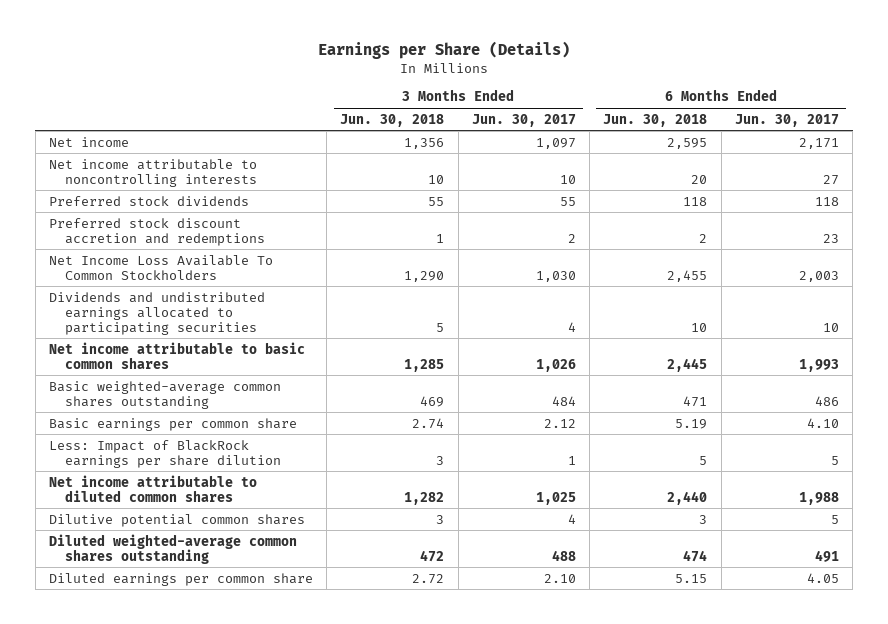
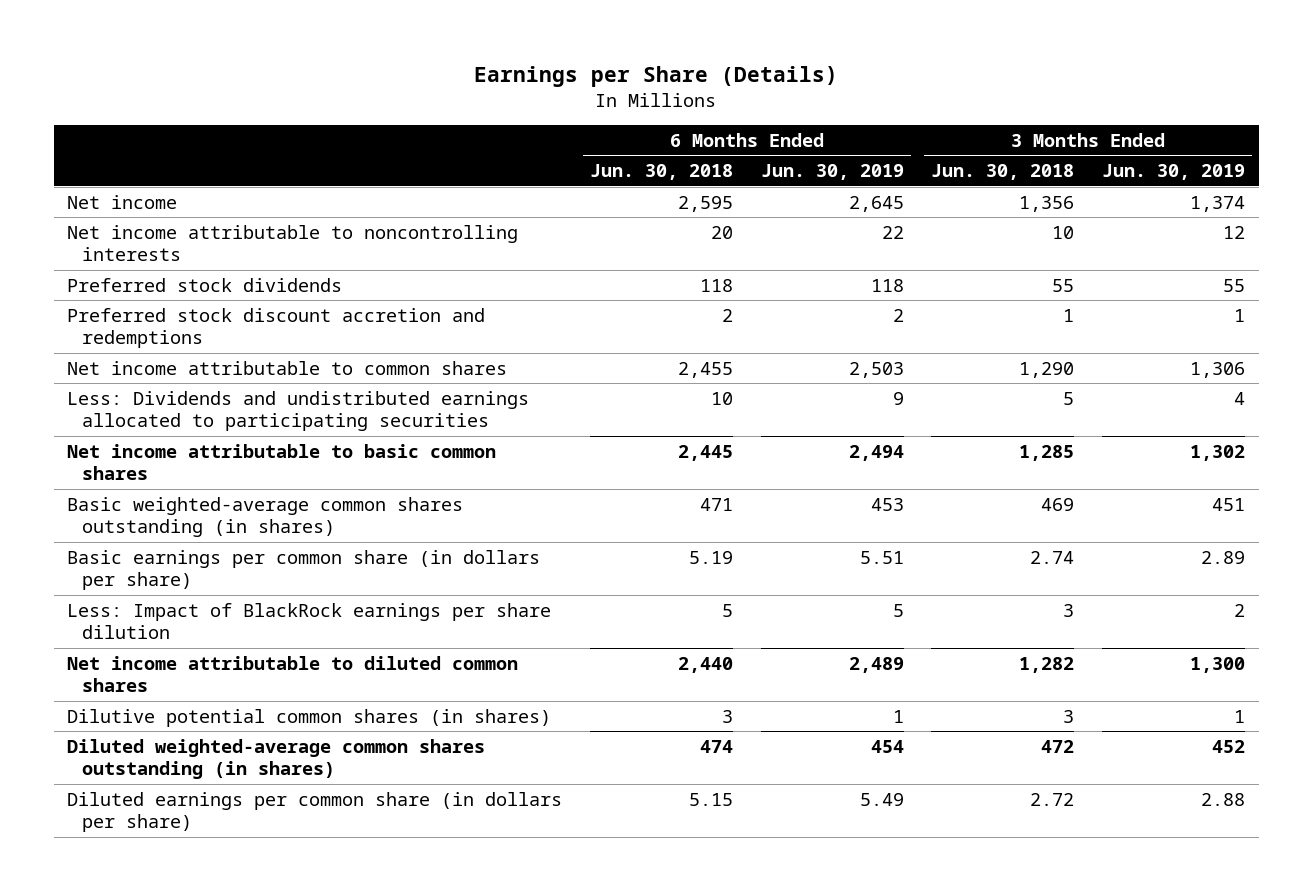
- | 3 Months Ended Jun. 30, 2018 | 3 Months Ended Jun. 30, 2017 | 6 Months Ended Jun. 30, 2018 | 6 Months Ended Jun. 30, 2017
+ | 6 Months Ended Jun. 30, 2018 | 6 Months Ended Jun. 30, 2019 | 3 Months Ended Jun. 30, 2018 | 3 Months Ended Jun. 30, 2019
- Net Income Loss Available To Common Stockholders | 1,290 | 1,030 | 2,455 | 2,003
- Dividends and undistributed earnings allocated to participating securities | 5 | 4 | 10 | 10
+ Net income attributable to common shares | 2,455 | 2,503 | 1,290 | 1,306
+ Less: Dividends and undistributed earnings allocated to participating securities | 10 | 9 | 5 | 4
- Basic weighted-average common shares outstanding | 469 | 484 | 471 | 486
- Basic earnings per common share | 2.74 | 2.12 | 5.19 | 4.10
+ Basic weighted-average common shares outstanding (in shares) | 471 | 453 | 469 | 451
+ Basic earnings per common share (in dollars per share) | 5.19 | 5.51 | 2.74 | 2.89
- Dilutive potential common shares | 3 | 4 | 3 | 5
- Diluted weighted-average common shares outstanding | 472 | 488 | 474 | 491
- Diluted earnings per common share | 2.72 | 2.10 | 5.15 | 4.05
+ Dilutive potential common shares (in shares) | 3 | 1 | 3 | 1
+ Diluted weighted-average common shares outstanding (in shares) | 474 | 454 | 472 | 452
+ Diluted earnings per common share (in dollars per share) | 5.15 | 5.49 | 2.72 | 2.88

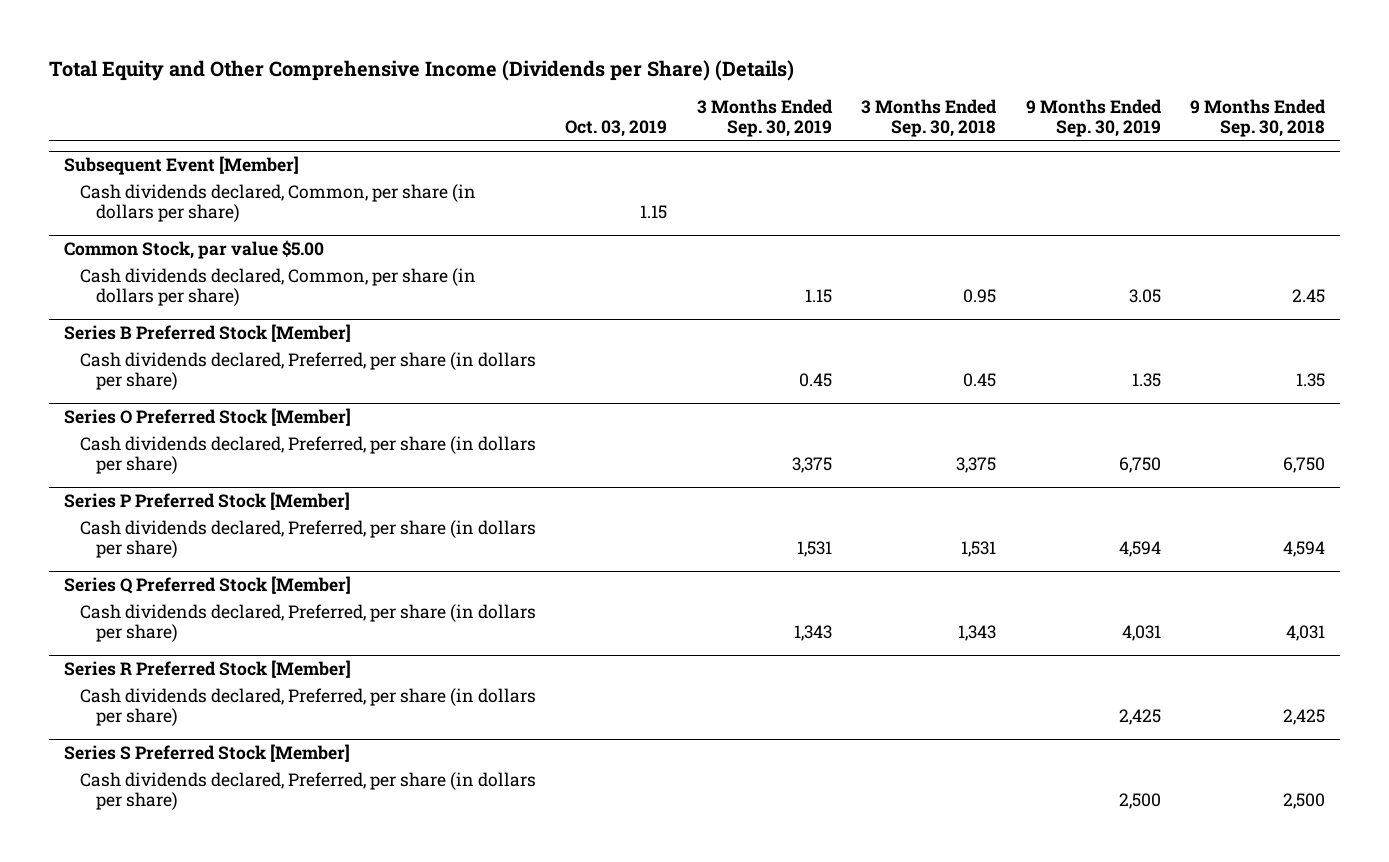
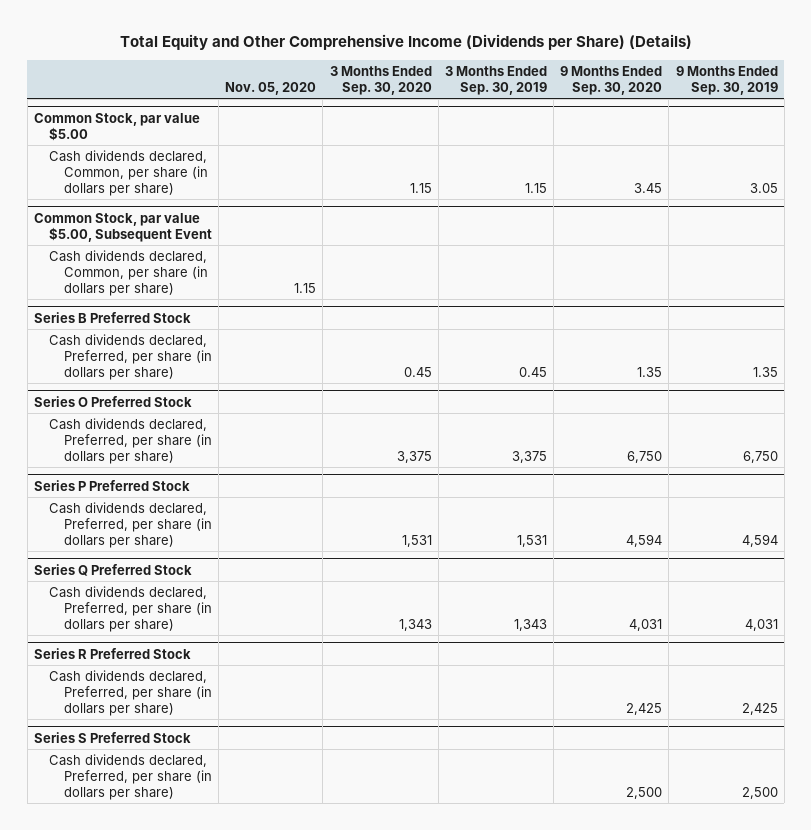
- | Oct. 03, 2019 | 3 Months Ended Sep. 30, 2019 | 3 Months Ended Sep. 30, 2018 | 9 Months Ended Sep. 30, 2019 | 9 Months Ended Sep. 30, 2018
+ | Nov. 05, 2020 | 3 Months Ended Sep. 30, 2020 | 3 Months Ended Sep. 30, 2019 | 9 Months Ended Sep. 30, 2020 | 9 Months Ended Sep. 30, 2019
- Subsequent Event [Member]
- Cash dividends declared, Common, per share (in dollars per share) | 1.15 | | | |
- Series B Preferred Stock [Member]
+ Common Stock, par value $5.00, Subsequent Event
+ Cash dividends declared, Common, per share (in dollars per share) | 1.15 | | | |
+ Series B Preferred Stock
- Series O Preferred Stock [Member]
+ Series O Preferred Stock
- Series P Preferred Stock [Member]
+ Series P Preferred Stock
- Series Q Preferred Stock [Member]
+ Series Q Preferred Stock
- Series R Preferred Stock [Member]
+ Series R Preferred Stock
- Series S Preferred Stock [Member]
+ Series S Preferred Stock

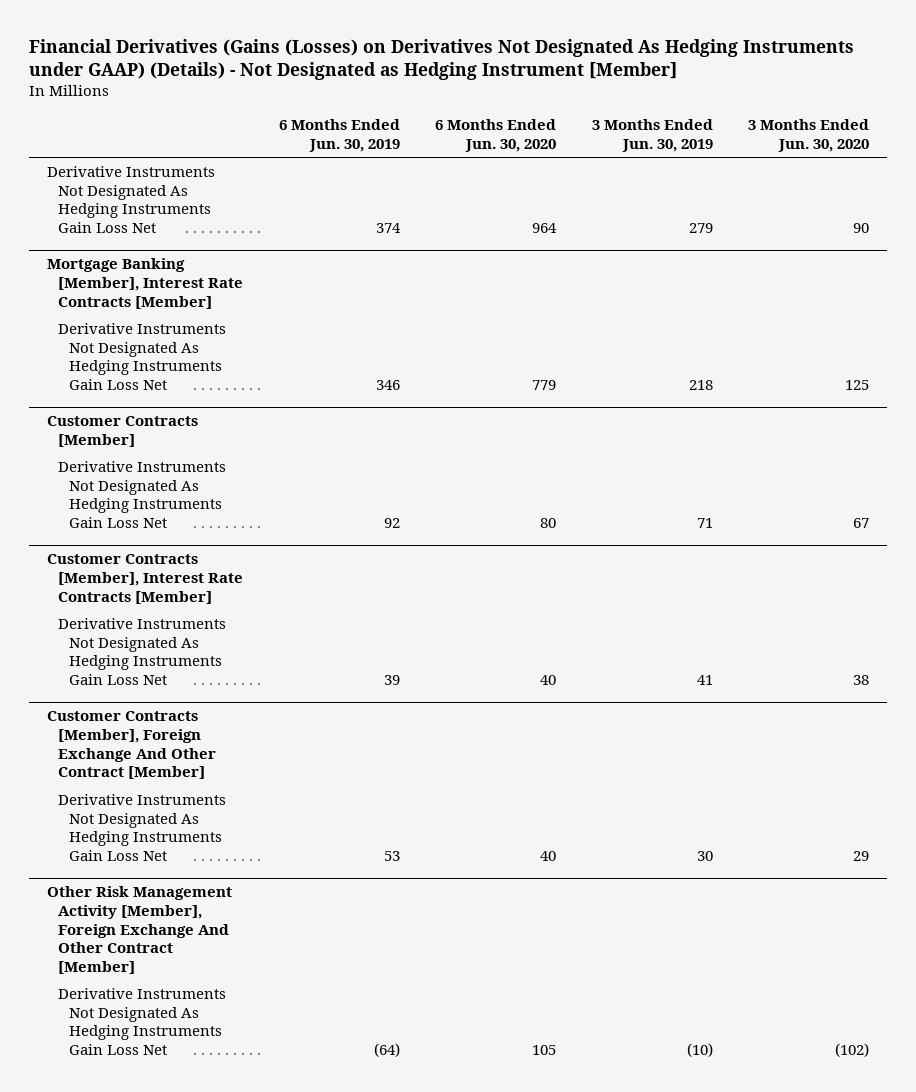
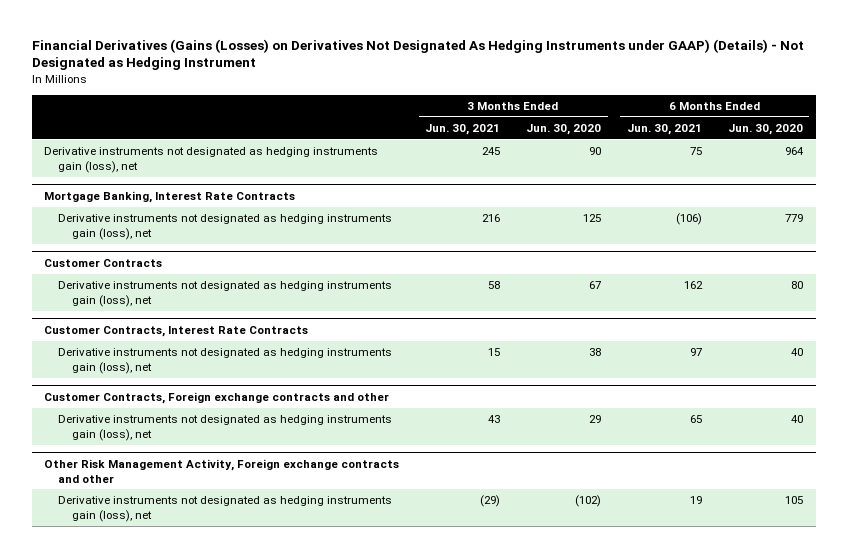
- Financial Derivatives (Gains (Losses) on Derivatives Not Designated As Hedging Instruments under GAAP) (Details) - Not Designated as Hedging Instrument [Member]
+ Financial Derivatives (Gains (Losses) on Derivatives Not Designated As Hedging Instruments under GAAP) (Details) - Not Designated as Hedging Instrument
- | 6 Months Ended Jun. 30, 2019 | 6 Months Ended Jun. 30, 2020 | 3 Months Ended Jun. 30, 2019 | 3 Months Ended Jun. 30, 2020
+ | 3 Months Ended Jun. 30, 2021 | 3 Months Ended Jun. 30, 2020 | 6 Months Ended Jun. 30, 2021 | 6 Months Ended Jun. 30, 2020
- Derivative Instruments Not Designated As Hedging Instruments Gain Loss Net | 374 | 964 | 279 | 90
- Mortgage Banking [Member], Interest Rate Contracts [Member]
- Derivative Instruments Not Designated As Hedging Instruments Gain Loss Net | 346 | 779 | 218 | 125
- Customer Contracts [Member]
- Derivative Instruments Not Designated As Hedging Instruments Gain Loss Net | 92 | 80 | 71 | 67
- Customer Contracts [Member], Interest Rate Contracts [Member]
- Derivative Instruments Not Designated As Hedging Instruments Gain Loss Net | 39 | 40 | 41 | 38
- Customer Contracts [Member], Foreign Exchange And Other Contract [Member]
- Derivative Instruments Not Designated As Hedging Instruments Gain Loss Net | 53 | 40 | 30 | 29
- Other Risk Management Activity [Member], Foreign Exchange And Other Contract [Member]
- Derivative Instruments Not Designated As Hedging Instruments Gain Loss Net | (64) | 105 | (10) | (102)
+ Derivative instruments not designated as hedging instruments gain (loss), net | 245 | 90 | 75 | 964
+ Mortgage Banking, Interest Rate Contracts
+ Derivative instruments not designated as hedging instruments gain (loss), net | 216 | 125 | (106) | 779
+ Customer Contracts
+ Derivative instruments not designated as hedging instruments gain (loss), net | 58 | 67 | 162 | 80
+ Customer Contracts, Interest Rate Contracts
+ Derivative instruments not designated as hedging instruments gain (loss), net | 15 | 38 | 97 | 40
+ Customer Contracts, Foreign exchange contracts and other
+ Derivative instruments not designated as hedging instruments gain (loss), net | 43 | 29 | 65 | 40
+ Other Risk Management Activity, Foreign exchange contracts and other
+ Derivative instruments not designated as hedging instruments gain (loss), net | (29) | (102) | 19 | 105

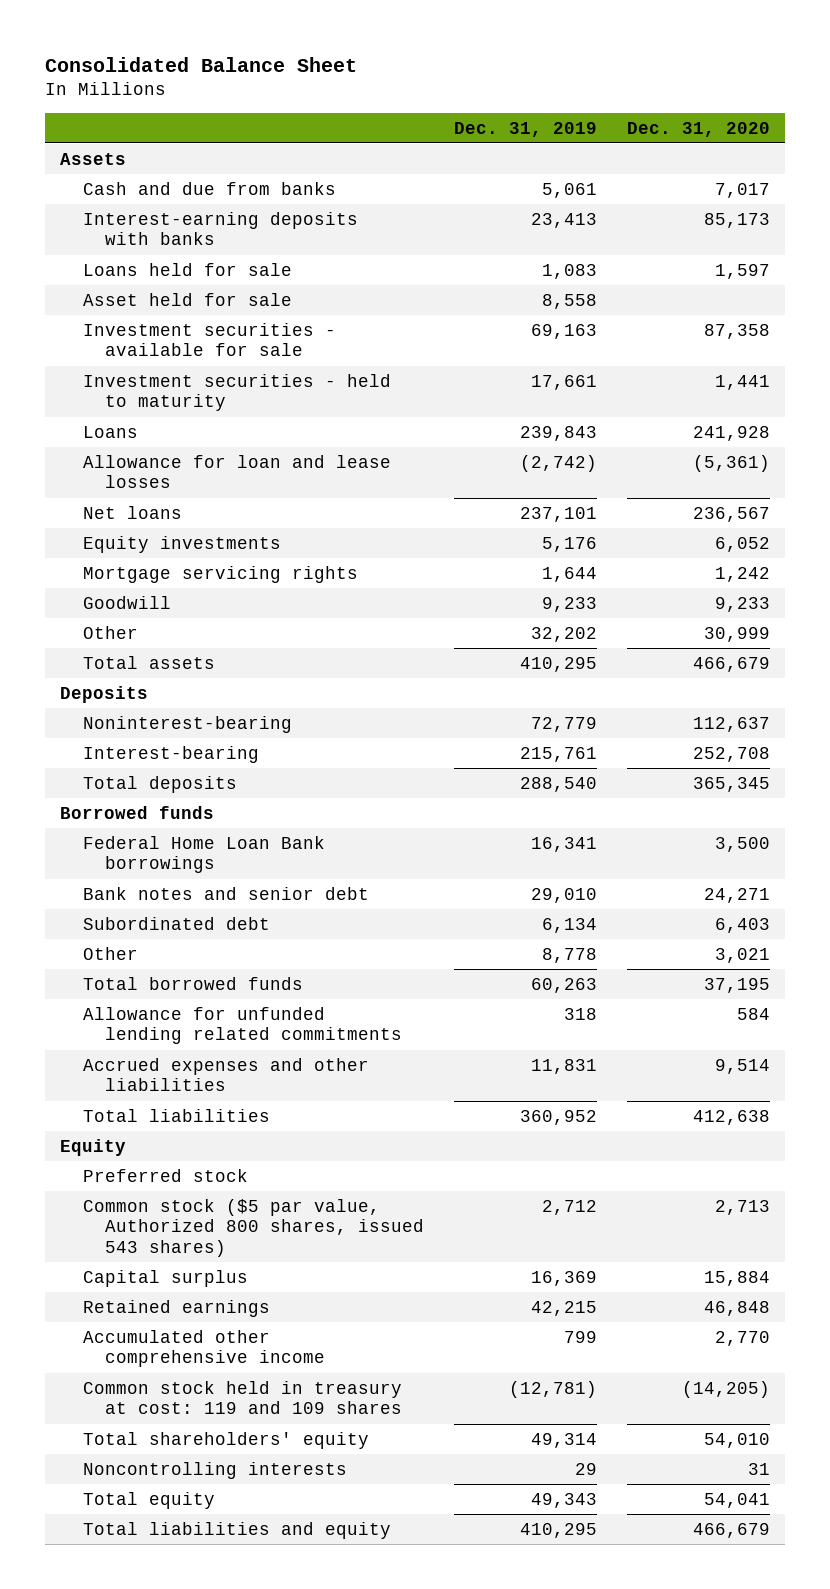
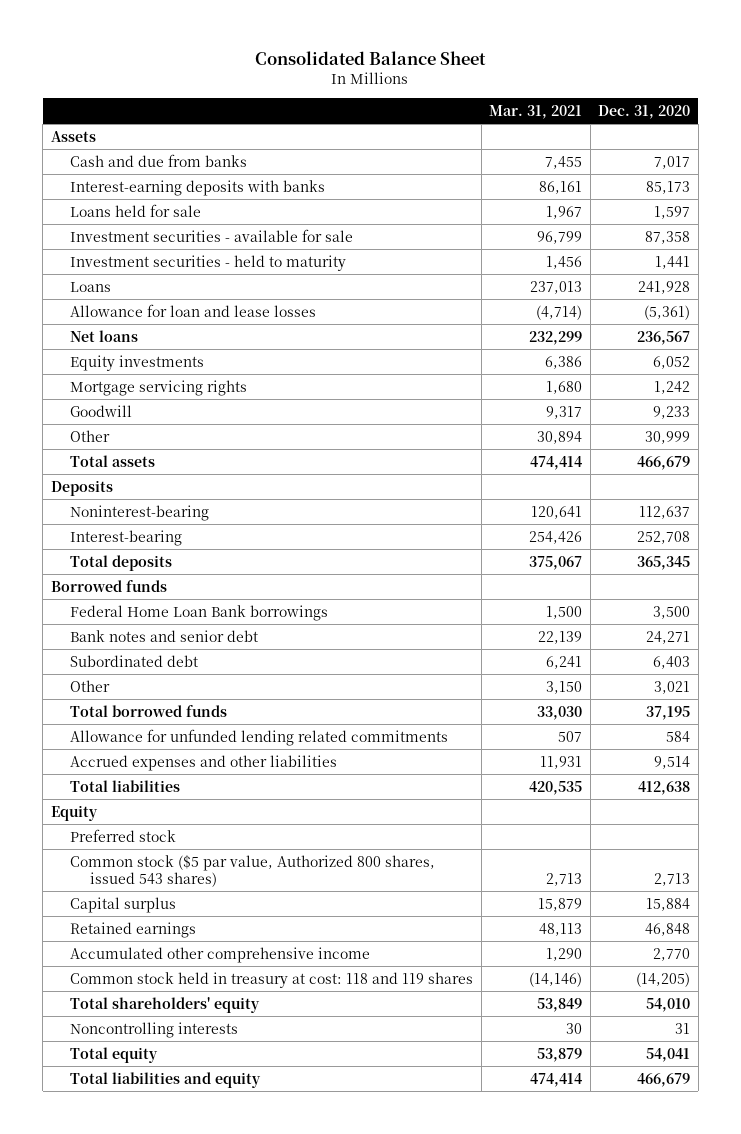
- | Dec. 31, 2019 | Dec. 31, 2020
+ | Mar. 31, 2021 | Dec. 31, 2020
- Asset held for sale | 8,558 |
- Common stock held in treasury at cost: 119 and 109 shares | (12,781) | (14,205)
+ Common stock held in treasury at cost: 118 and 119 shares | (14,146) | (14,205)

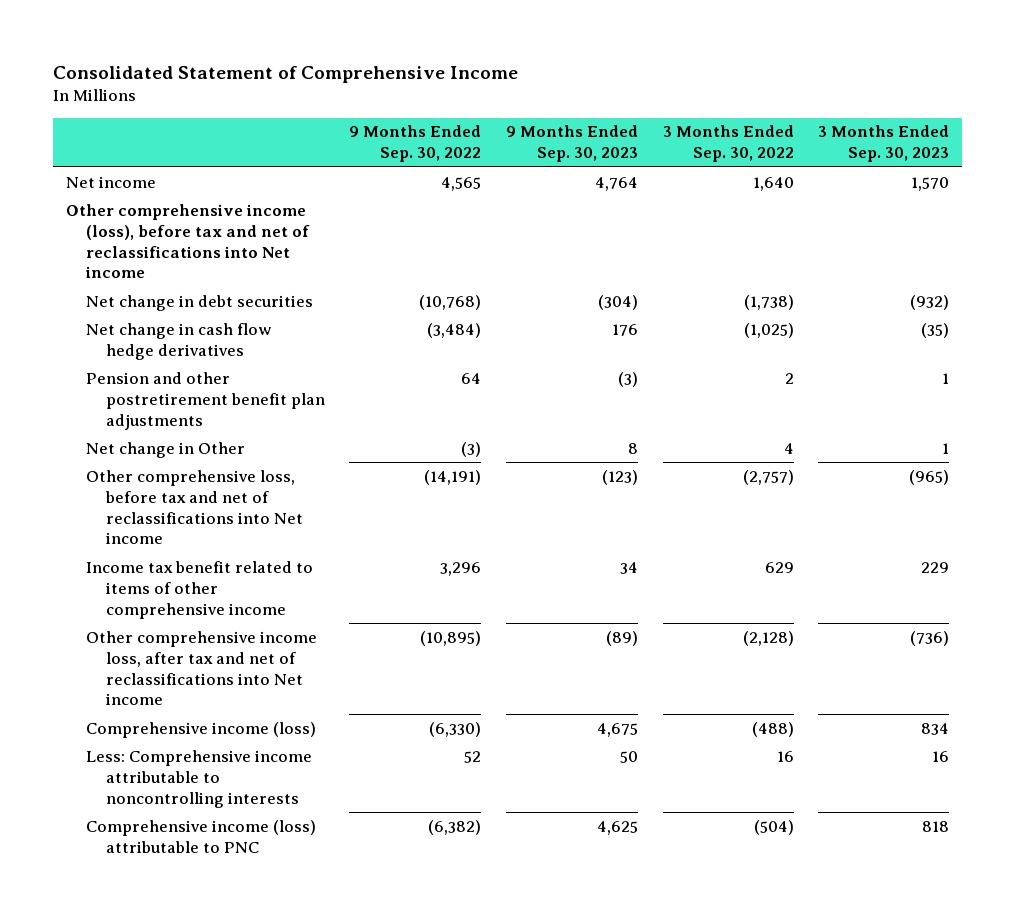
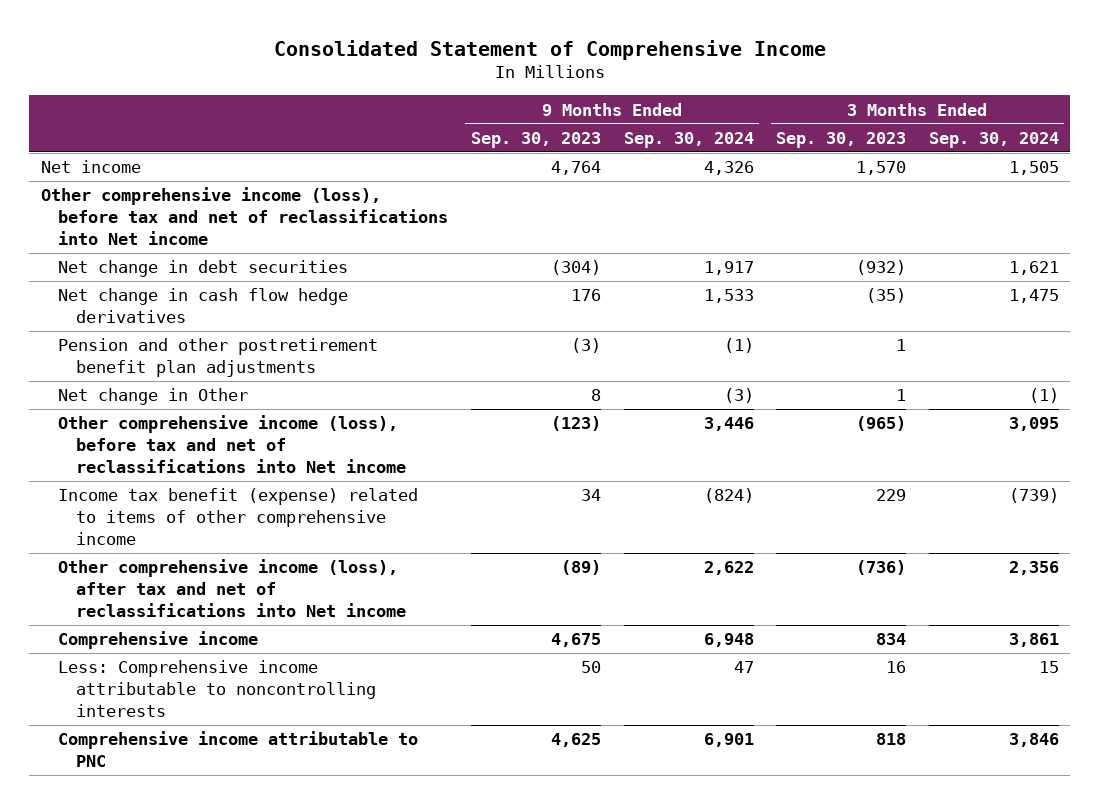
- | 9 Months Ended Sep. 30, 2022 | 9 Months Ended Sep. 30, 2023 | 3 Months Ended Sep. 30, 2022 | 3 Months Ended Sep. 30, 2023
+ | 9 Months Ended Sep. 30, 2023 | 9 Months Ended Sep. 30, 2024 | 3 Months Ended Sep. 30, 2023 | 3 Months Ended Sep. 30, 2024
- Other comprehensive loss, before tax and net of reclassifications into Net income | (14,191) | (123) | (2,757) | (965)
- Income tax benefit related to items of other comprehensive income | 3,296 | 34 | 629 | 229
- Other comprehensive income loss, after tax and net of reclassifications into Net income | (10,895) | (89) | (2,128) | (736)
- Comprehensive income (loss) | (6,330) | 4,675 | (488) | 834
+ Other comprehensive income (loss), before tax and net of reclassifications into Net income | (123) | 3,446 | (965) | 3,095
+ Income tax benefit (expense) related to items of other comprehensive income | 34 | (824) | 229 | (739)
+ Other comprehensive income (loss), after tax and net of reclassifications into Net income | (89) | 2,622 | (736) | 2,356
+ Comprehensive income | 4,675 | 6,948 | 834 | 3,861
- Comprehensive income (loss) attributable to PNC | (6,382) | 4,625 | (504) | 818
+ Comprehensive income attributable to PNC | 4,625 | 6,901 | 818 | 3,846

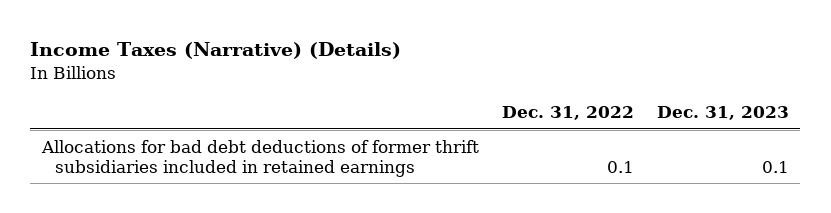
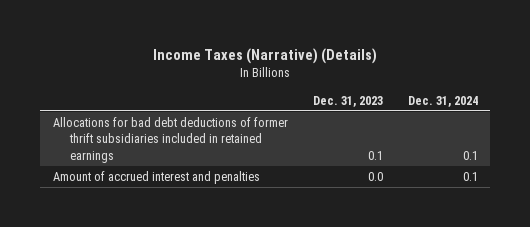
- | Dec. 31, 2022 | Dec. 31, 2023
+ | Dec. 31, 2023 | Dec. 31, 2024
+ Amount of accrued interest and penalties | 0.0 | 0.1

